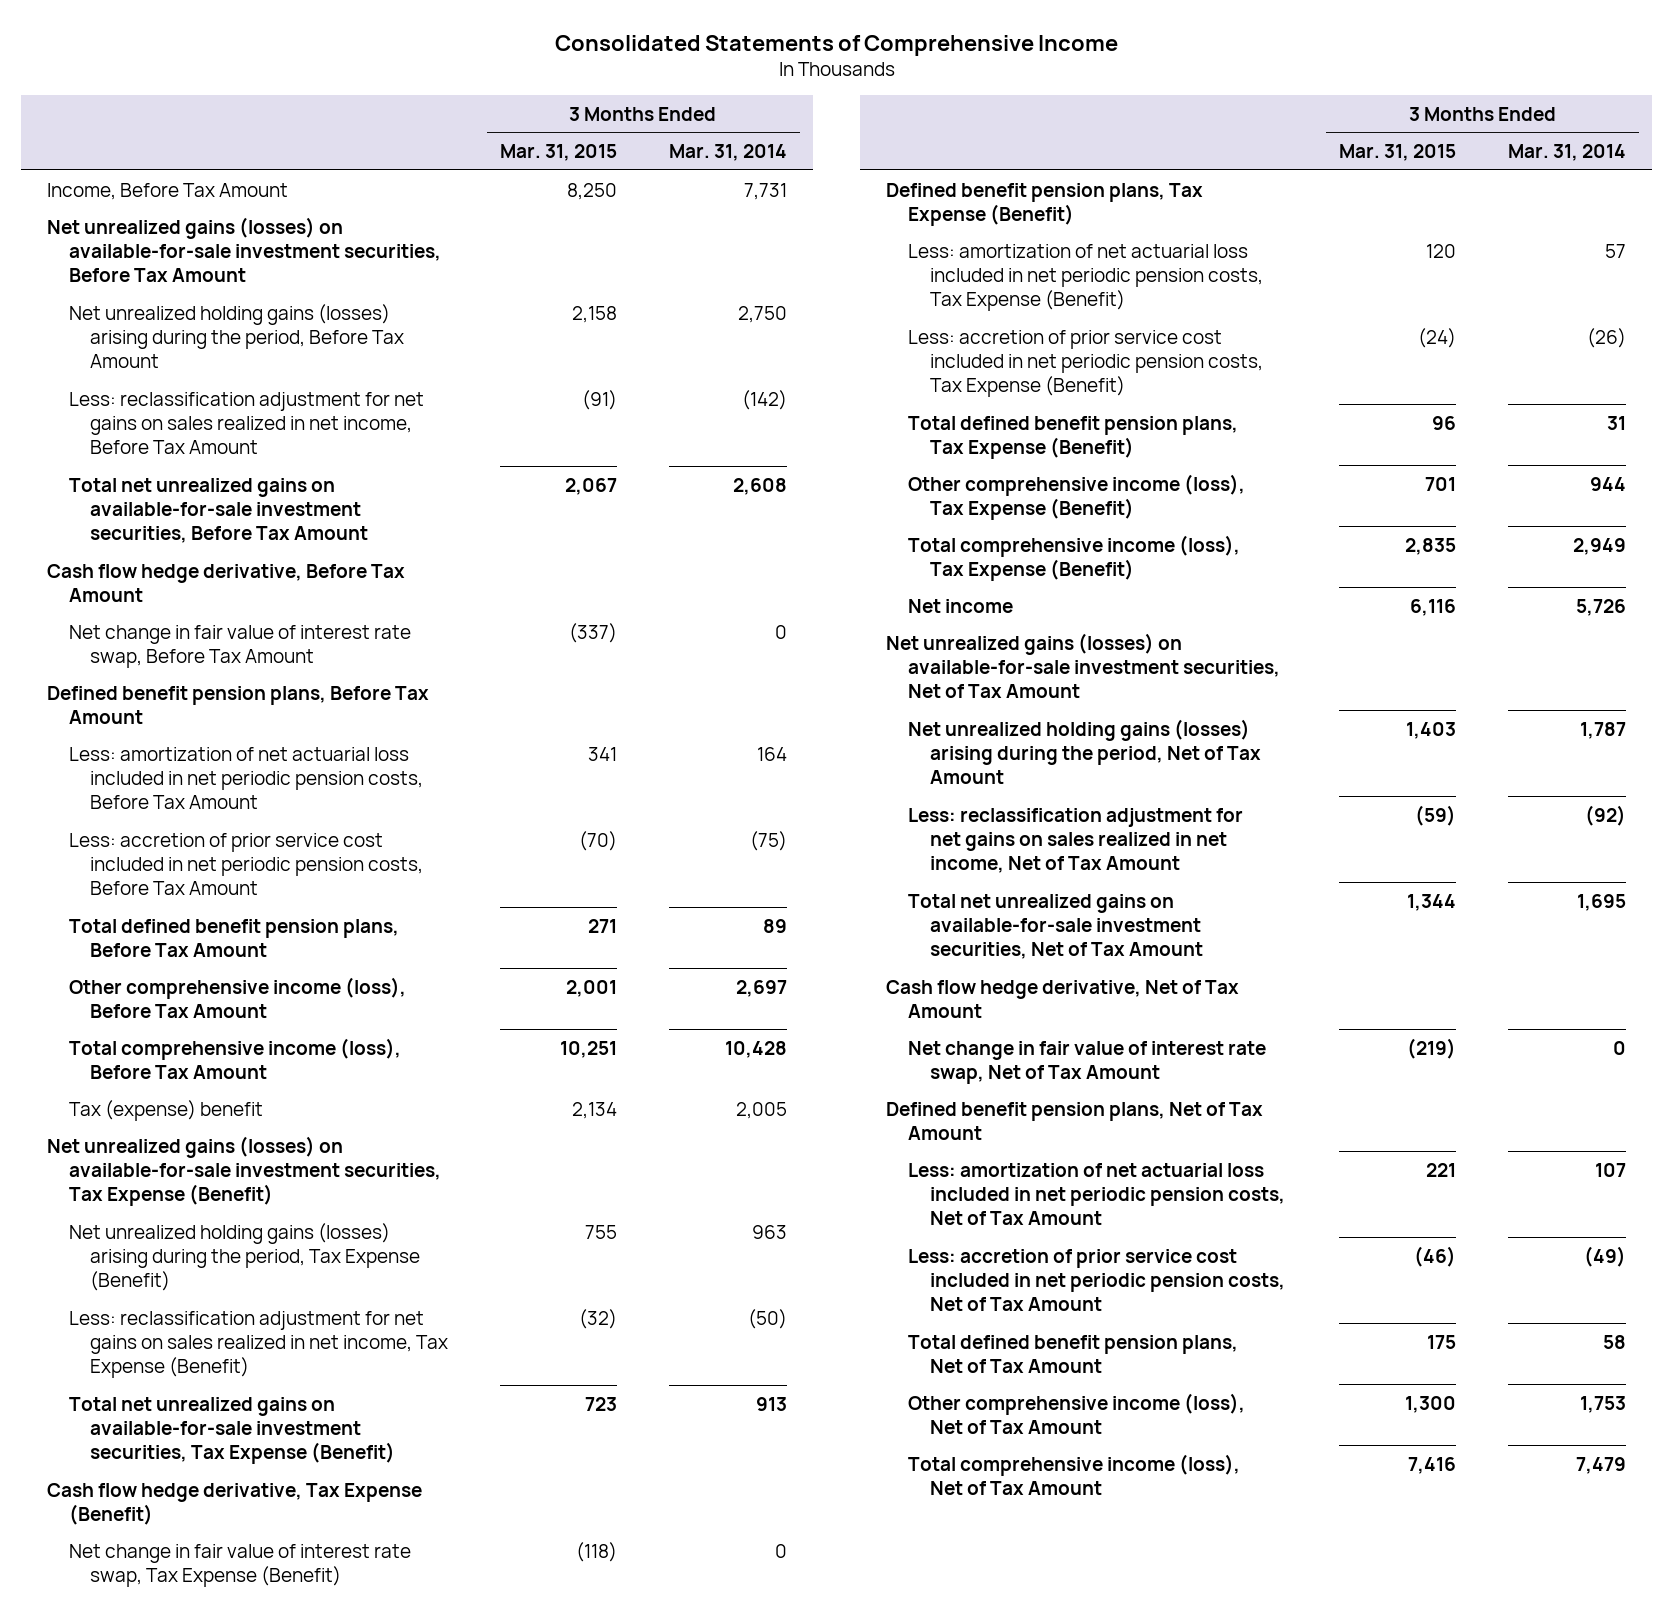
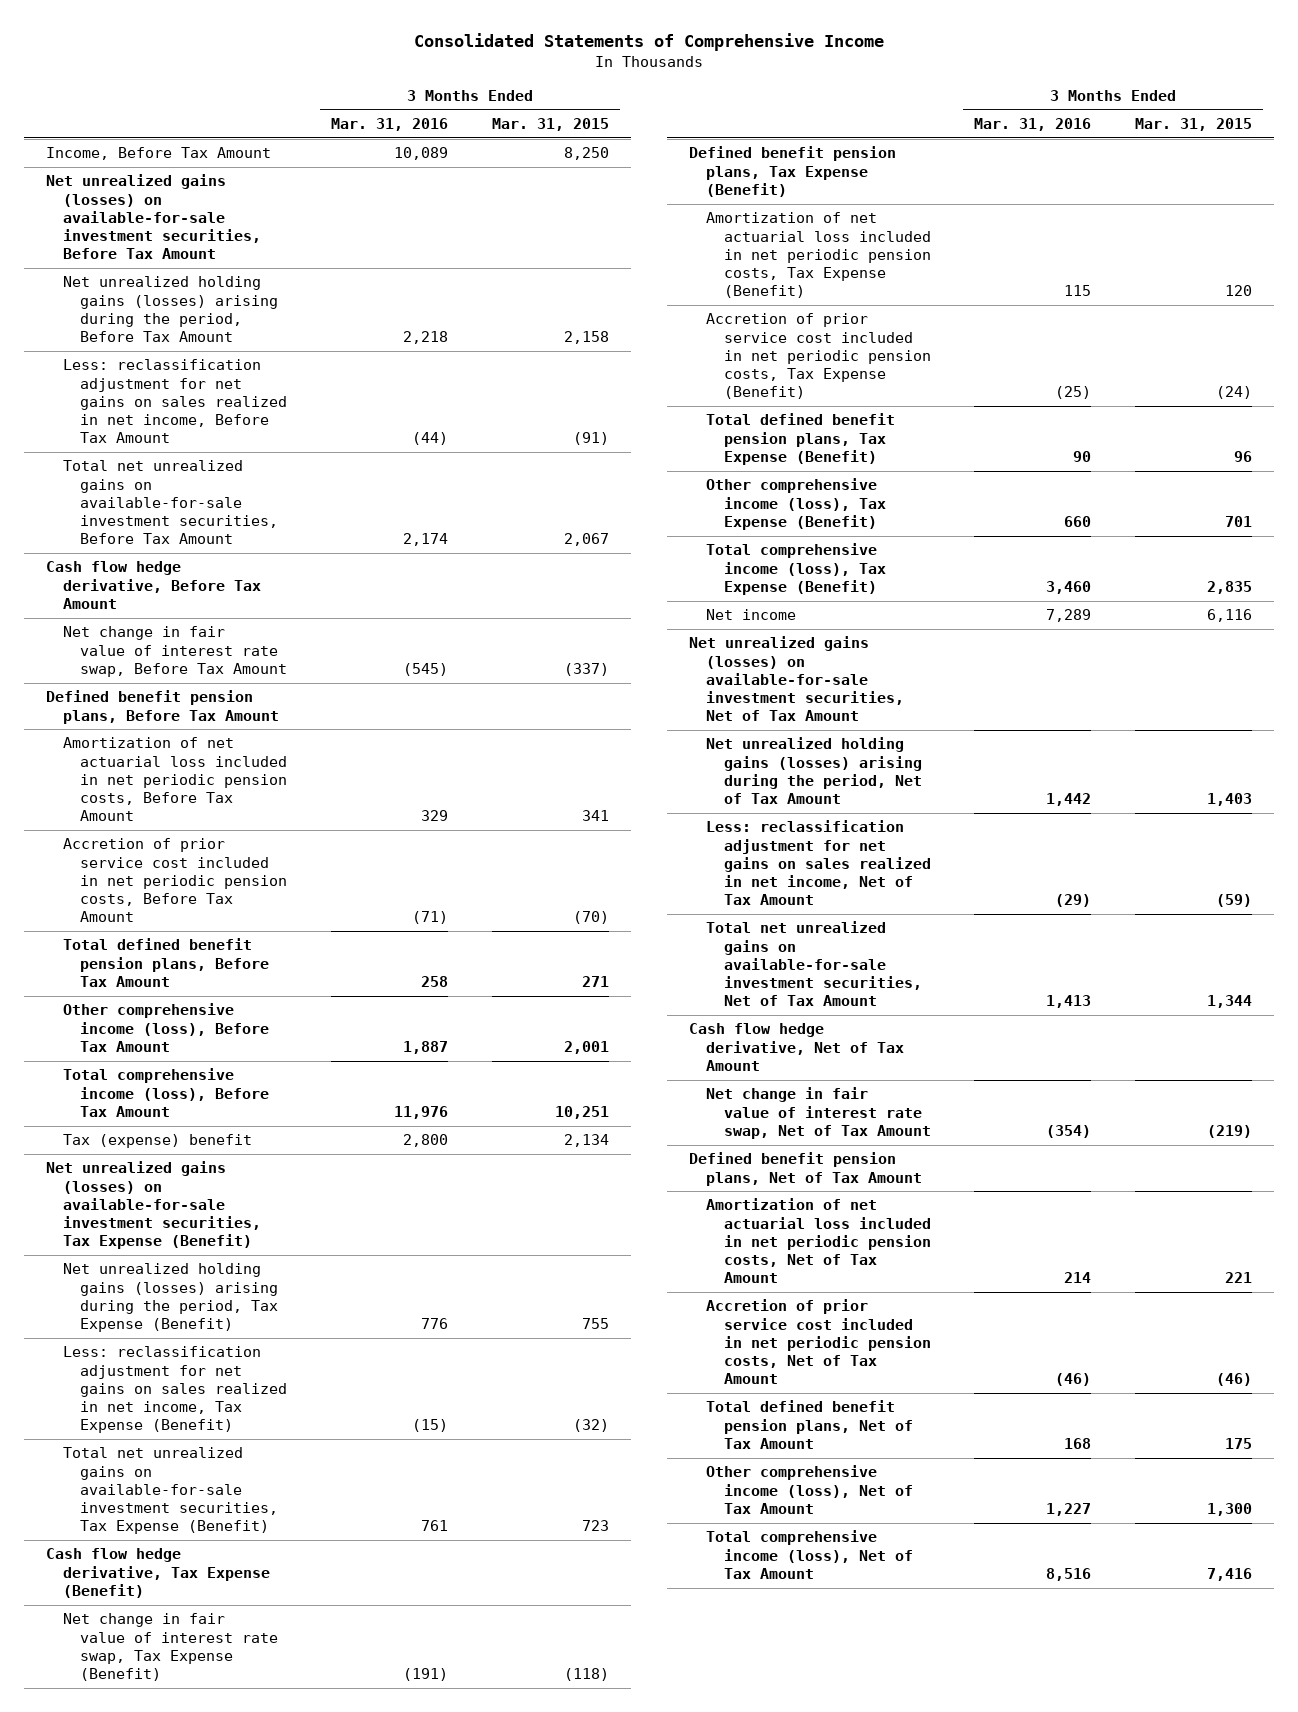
- | 3 Months Ended Mar. 31, 2015 | 3 Months Ended Mar. 31, 2014
+ | 3 Months Ended Mar. 31, 2016 | 3 Months Ended Mar. 31, 2015
- Less: amortization of net actuarial loss included in net periodic pension costs, Before Tax Amount | 341 | 164
- Less: accretion of prior service cost included in net periodic pension costs, Before Tax Amount | (70) | (75)
+ Amortization of net actuarial loss included in net periodic pension costs, Before Tax Amount | 329 | 341
+ Accretion of prior service cost included in net periodic pension costs, Before Tax Amount | (71) | (70)
- Less: amortization of net actuarial loss included in net periodic pension costs, Tax Expense (Benefit) | 120 | 57
- Less: accretion of prior service cost included in net periodic pension costs, Tax Expense (Benefit) | (24) | (26)
+ Amortization of net actuarial loss included in net periodic pension costs, Tax Expense (Benefit) | 115 | 120
+ Accretion of prior service cost included in net periodic pension costs, Tax Expense (Benefit) | (25) | (24)
- Less: amortization of net actuarial loss included in net periodic pension costs, Net of Tax Amount | 221 | 107
- Less: accretion of prior service cost included in net periodic pension costs, Net of Tax Amount | (46) | (49)
+ Amortization of net actuarial loss included in net periodic pension costs, Net of Tax Amount | 214 | 221
+ Accretion of prior service cost included in net periodic pension costs, Net of Tax Amount | (46) | (46)

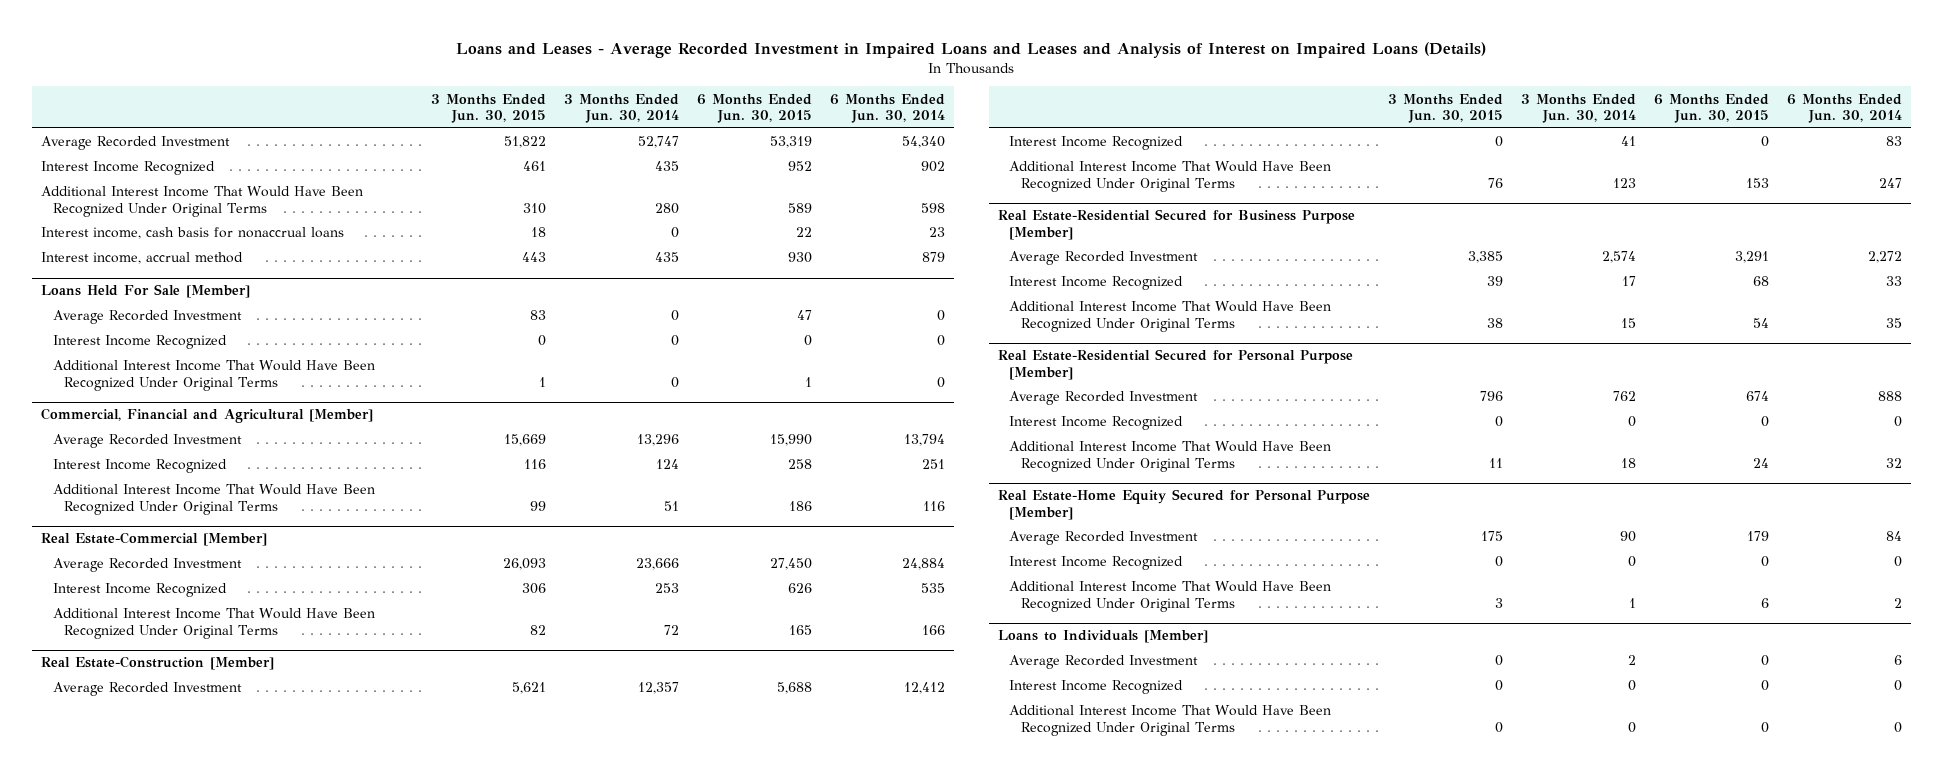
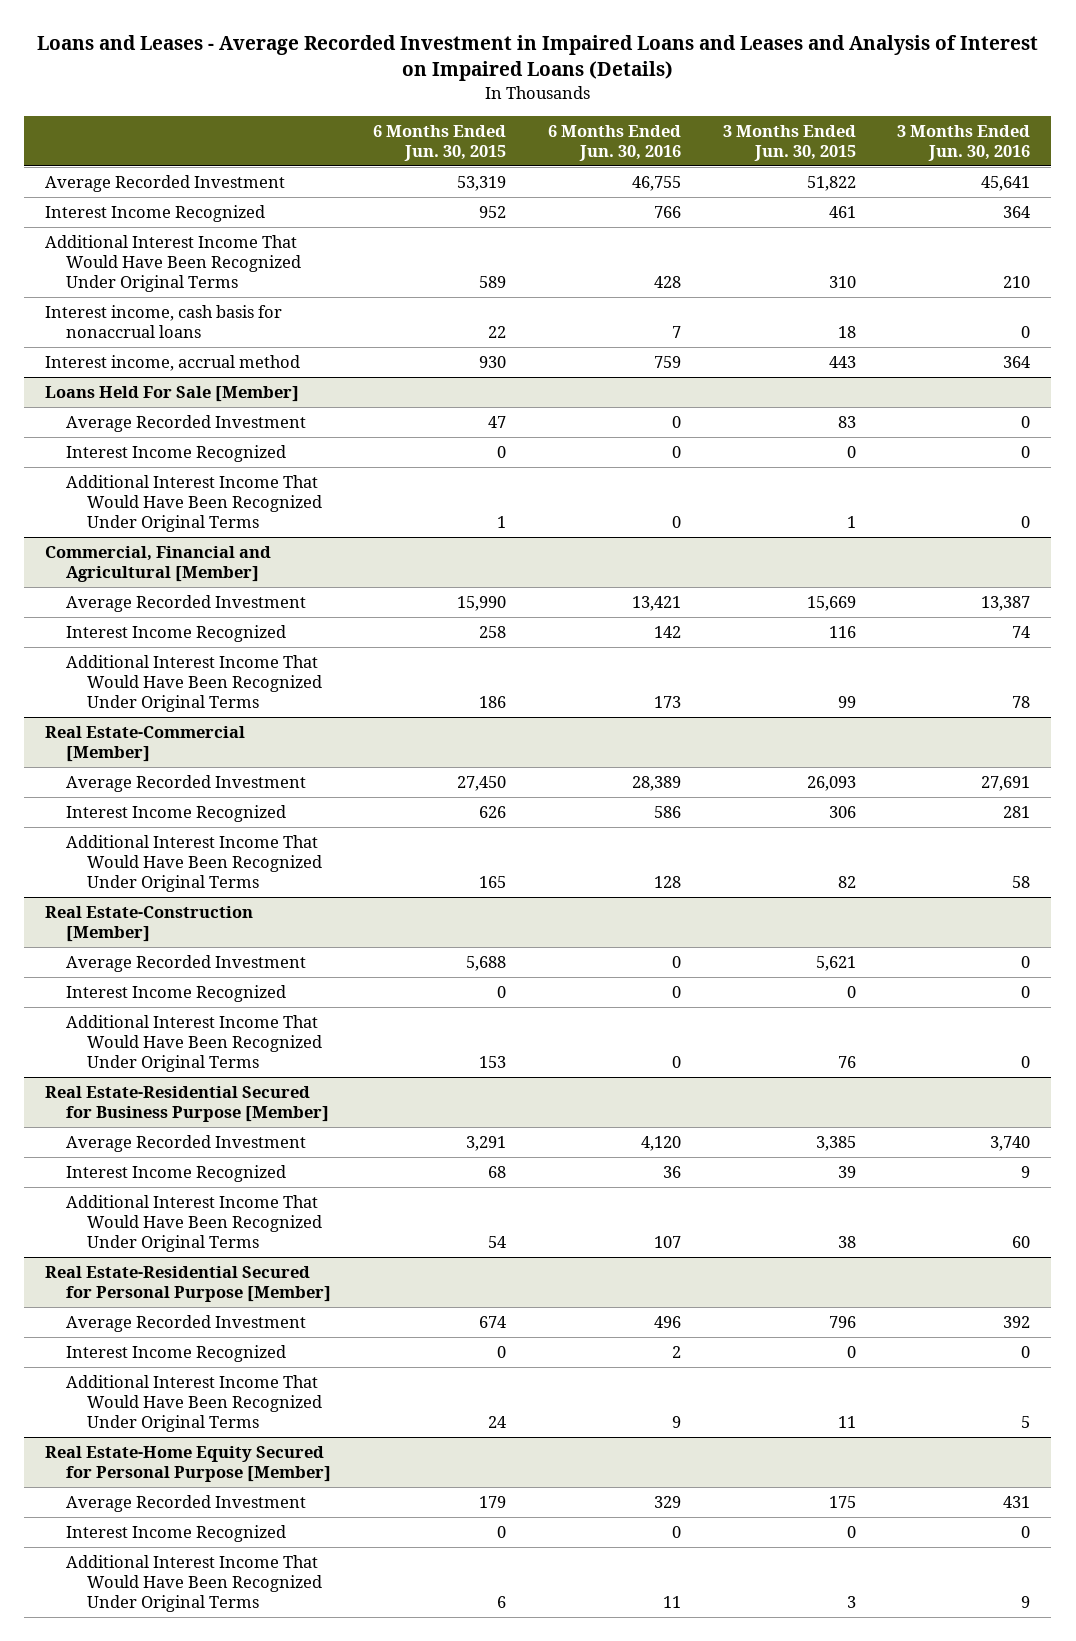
- | 3 Months Ended Jun. 30, 2015 | 3 Months Ended Jun. 30, 2014 | 6 Months Ended Jun. 30, 2015 | 6 Months Ended Jun. 30, 2014
+ | 6 Months Ended Jun. 30, 2015 | 6 Months Ended Jun. 30, 2016 | 3 Months Ended Jun. 30, 2015 | 3 Months Ended Jun. 30, 2016
- Loans to Individuals [Member]
- Average Recorded Investment | 0 | 2 | 0 | 6
- Interest Income Recognized | 0 | 0 | 0 | 0
- Additional Interest Income That Would Have Been Recognized Under Original Terms | 0 | 0 | 0 | 0

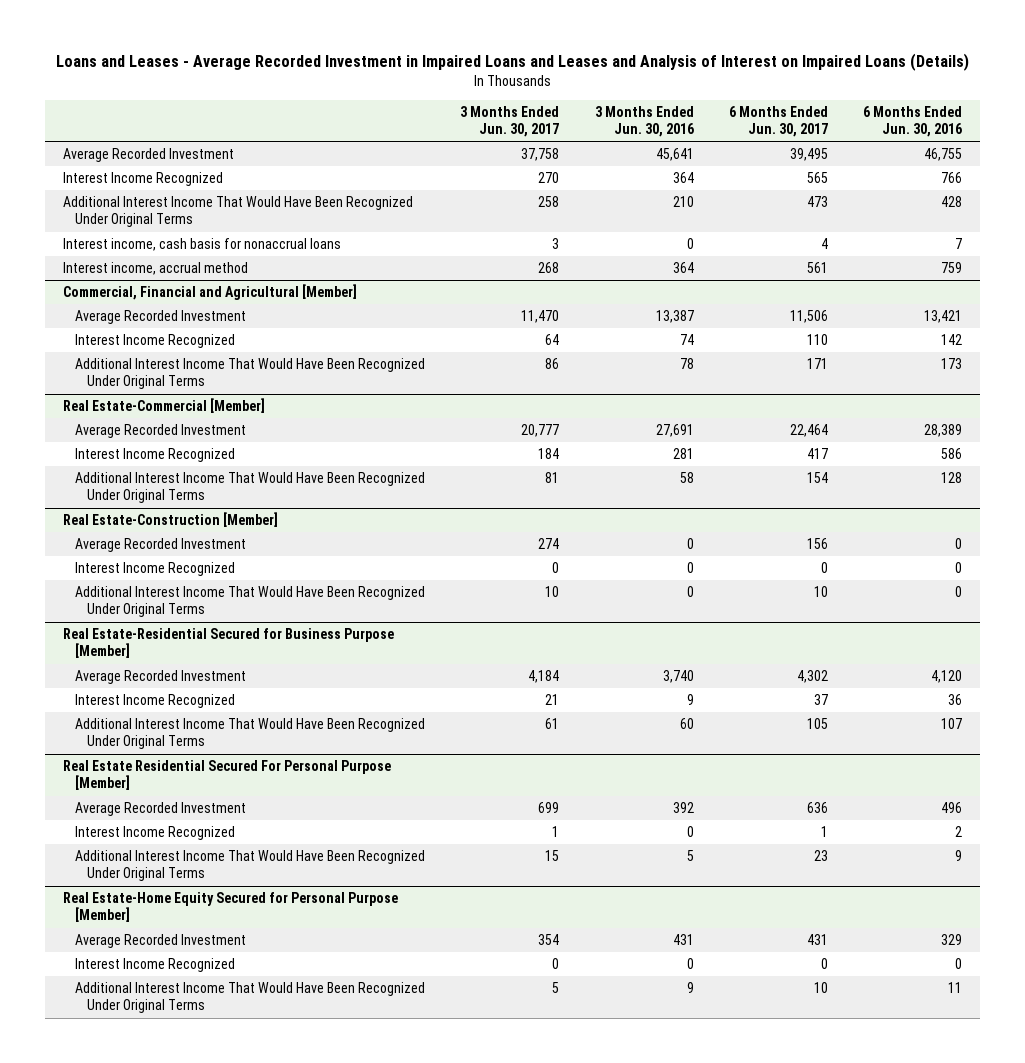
- | 6 Months Ended Jun. 30, 2015 | 6 Months Ended Jun. 30, 2016 | 3 Months Ended Jun. 30, 2015 | 3 Months Ended Jun. 30, 2016
+ | 3 Months Ended Jun. 30, 2017 | 3 Months Ended Jun. 30, 2016 | 6 Months Ended Jun. 30, 2017 | 6 Months Ended Jun. 30, 2016
- Loans Held For Sale [Member]
- Average Recorded Investment | 47 | 0 | 83 | 0
- Interest Income Recognized | 0 | 0 | 0 | 0
- Additional Interest Income That Would Have Been Recognized Under Original Terms | 1 | 0 | 1 | 0
- Real Estate-Residential Secured for Personal Purpose [Member]
+ Real Estate Residential Secured For Personal Purpose [Member]

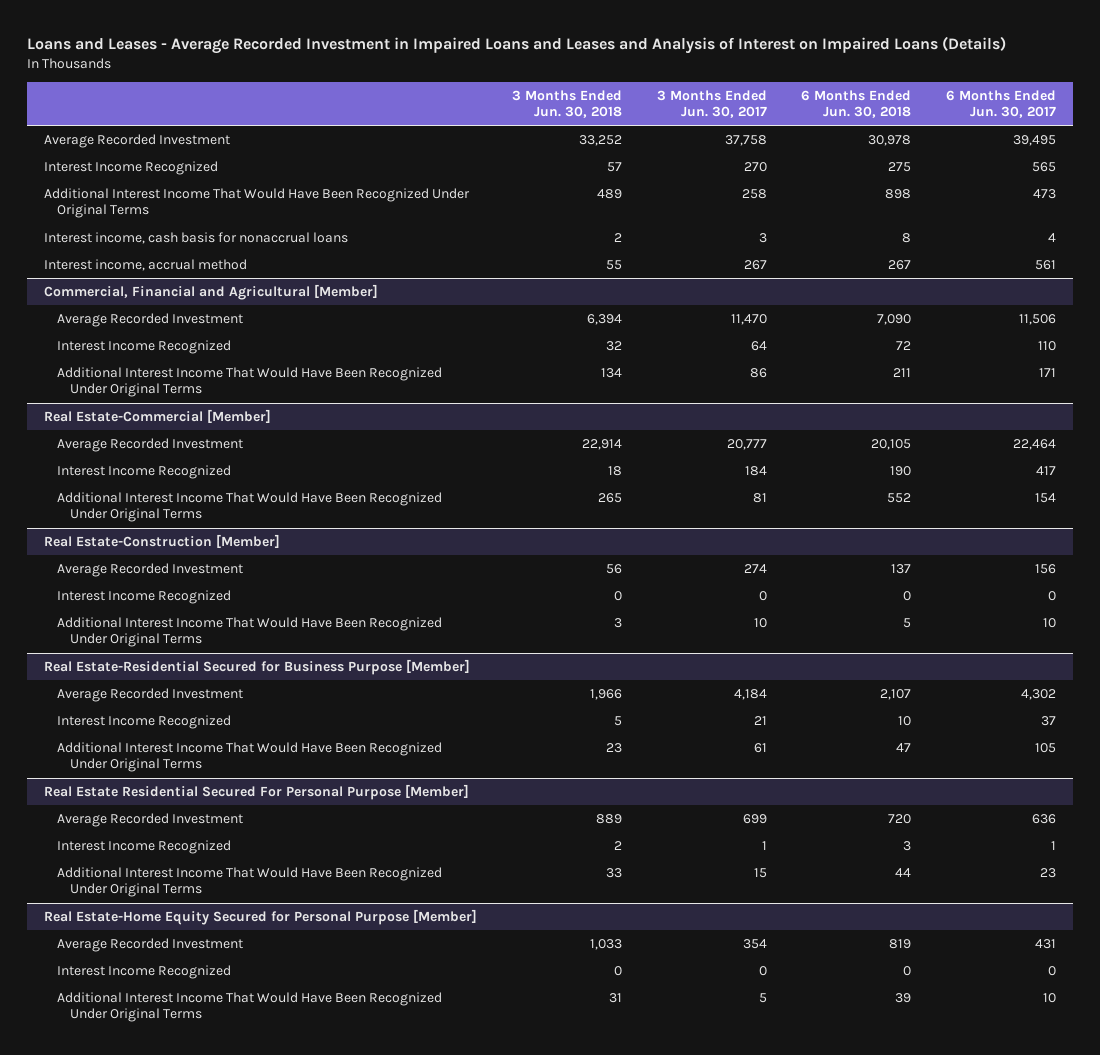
- | 3 Months Ended Jun. 30, 2017 | 3 Months Ended Jun. 30, 2016 | 6 Months Ended Jun. 30, 2017 | 6 Months Ended Jun. 30, 2016
+ | 3 Months Ended Jun. 30, 2018 | 3 Months Ended Jun. 30, 2017 | 6 Months Ended Jun. 30, 2018 | 6 Months Ended Jun. 30, 2017
- Interest income, accrual method | 268 | 364 | 561 | 759
+ Interest income, accrual method | 55 | 267 | 267 | 561

